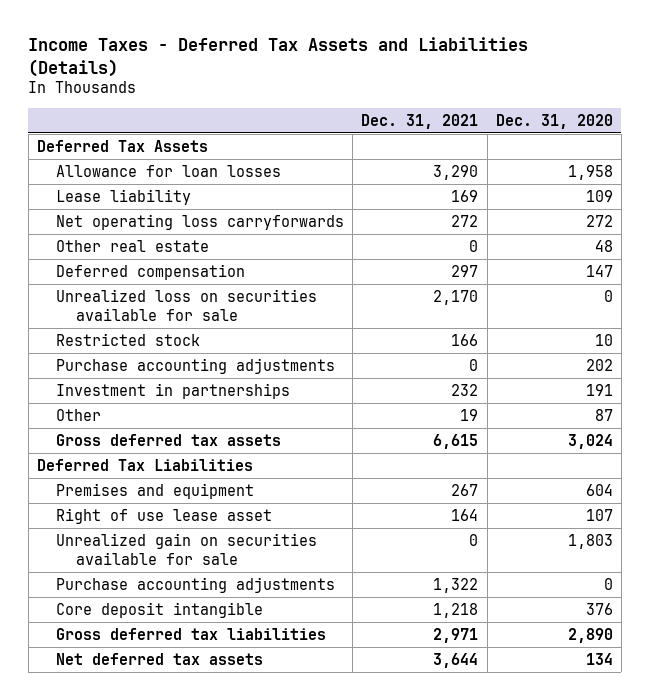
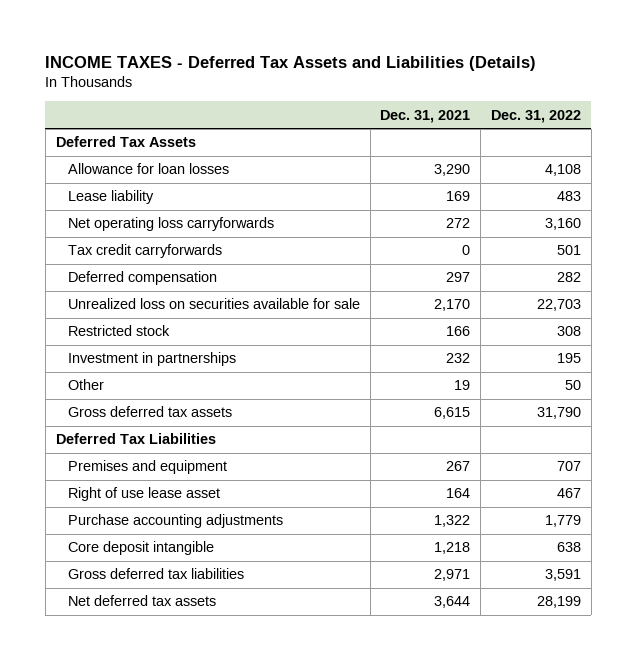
- Income Taxes - Deferred Tax Assets and Liabilities (Details)
+ INCOME TAXES - Deferred Tax Assets and Liabilities (Details)
- | Dec. 31, 2021 | Dec. 31, 2020
+ | Dec. 31, 2021 | Dec. 31, 2022
- Other real estate | 0 | 48
+ Tax credit carryforwards | 0 | 501
- Purchase accounting adjustments | 0 | 202
- Unrealized gain on securities available for sale | 0 | 1,803

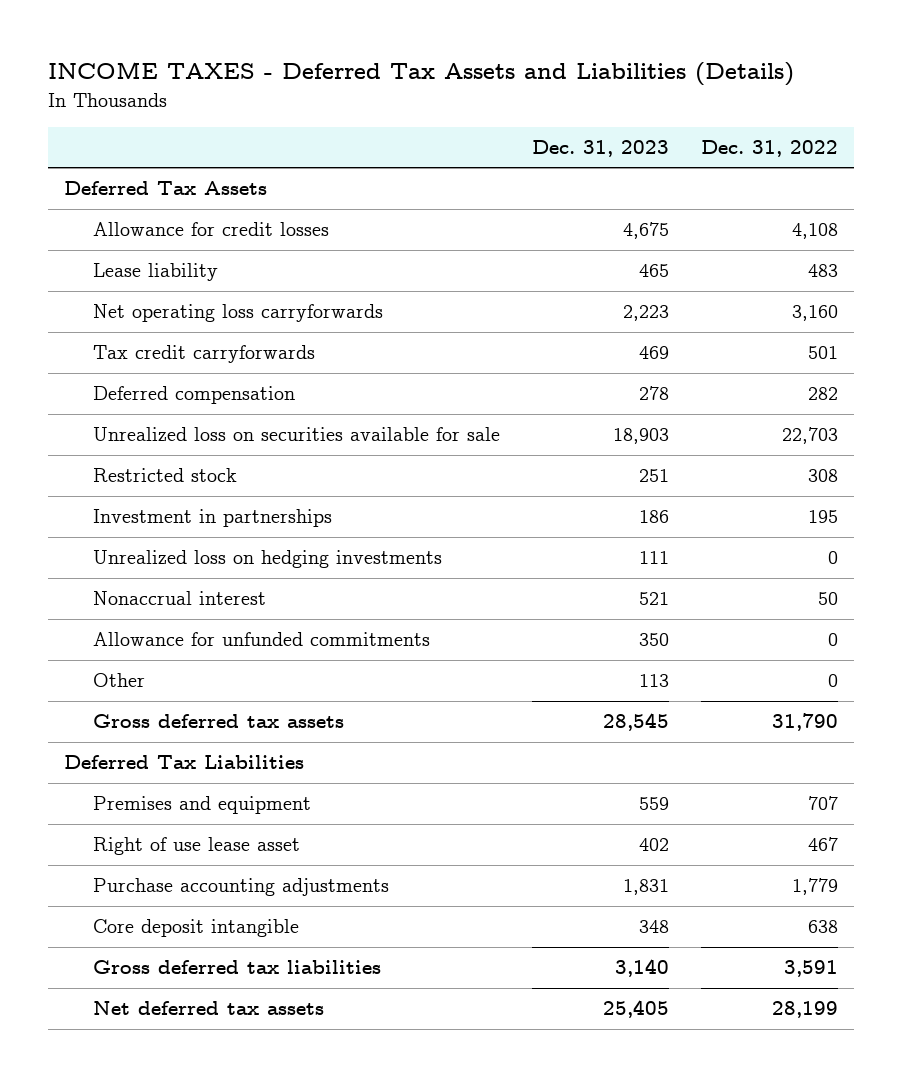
- | Dec. 31, 2021 | Dec. 31, 2022
+ | Dec. 31, 2023 | Dec. 31, 2022
- Allowance for loan losses | 3,290 | 4,108
+ Allowance for credit losses | 4,675 | 4,108
- Other | 19 | 50
+ Unrealized loss on hedging investments | 111 | 0
+ Nonaccrual interest | 521 | 50
+ Allowance for unfunded commitments | 350 | 0
+ Other | 113 | 0

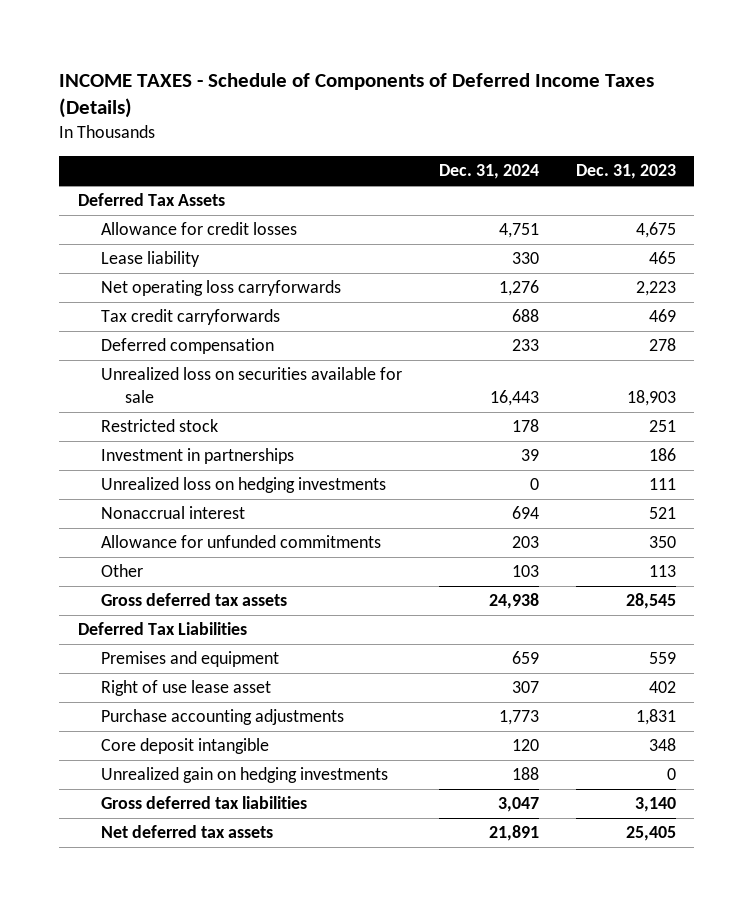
- INCOME TAXES - Deferred Tax Assets and Liabilities (Details)
+ INCOME TAXES - Schedule of Components of Deferred Income Taxes (Details)
- | Dec. 31, 2023 | Dec. 31, 2022
+ | Dec. 31, 2024 | Dec. 31, 2023
+ Unrealized gain on hedging investments | 188 | 0

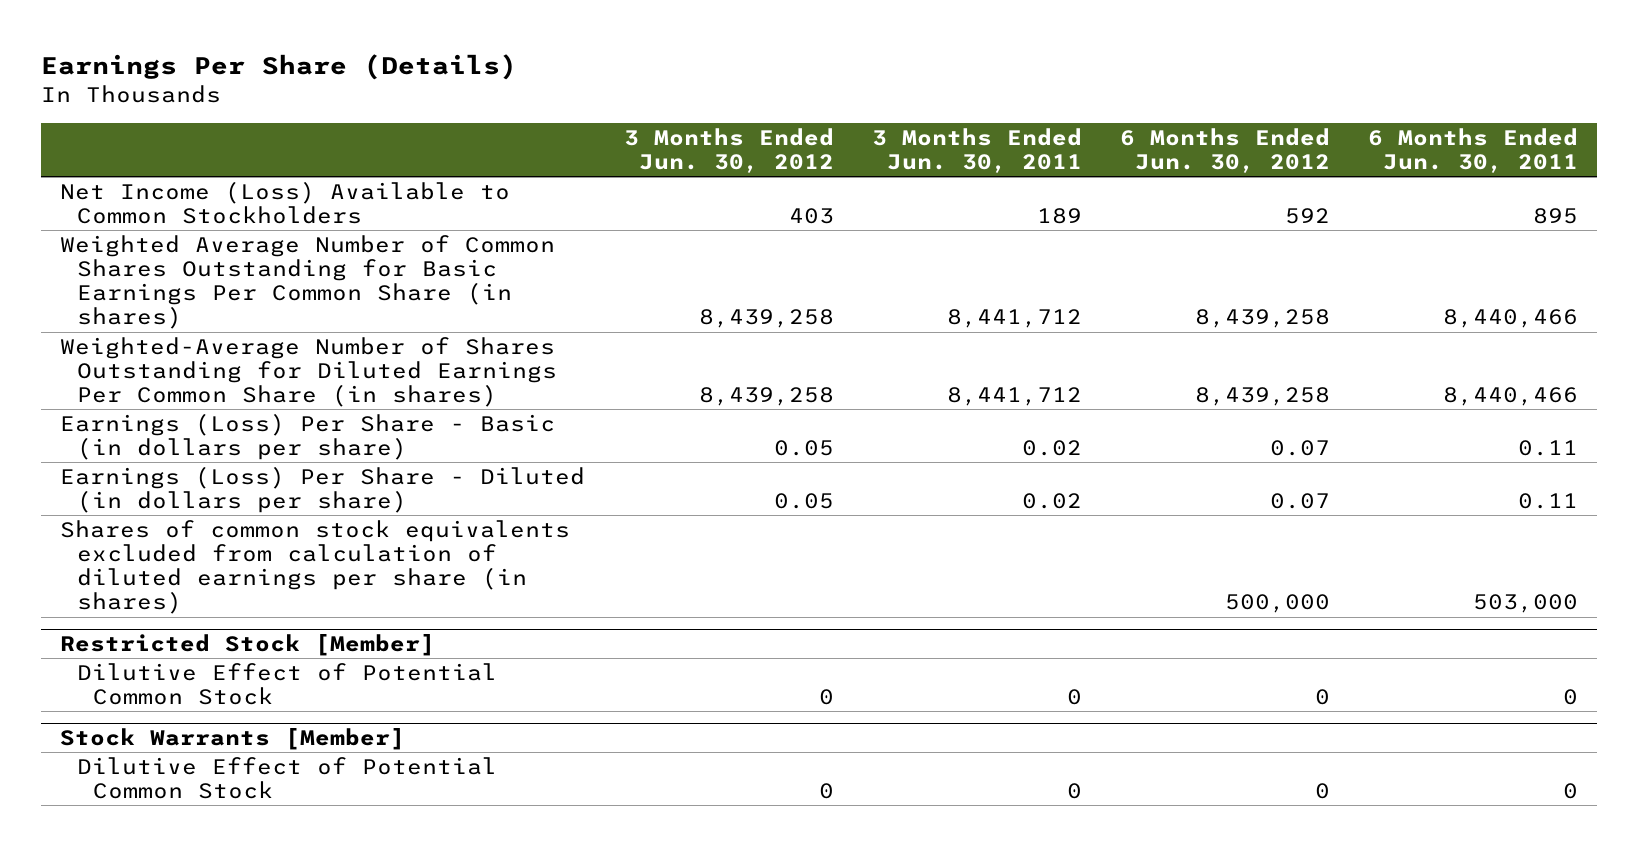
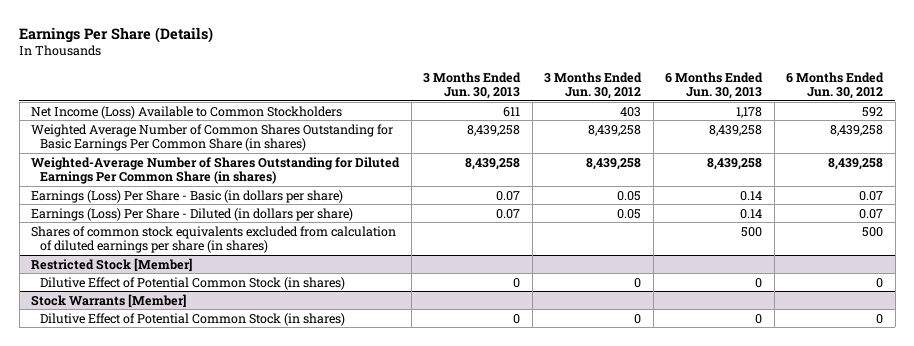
- | 3 Months Ended Jun. 30, 2012 | 3 Months Ended Jun. 30, 2011 | 6 Months Ended Jun. 30, 2012 | 6 Months Ended Jun. 30, 2011
+ | 3 Months Ended Jun. 30, 2013 | 3 Months Ended Jun. 30, 2012 | 6 Months Ended Jun. 30, 2013 | 6 Months Ended Jun. 30, 2012
- Shares of common stock equivalents excluded from calculation of diluted earnings per share (in shares) | | | 500,000 | 503,000
+ Shares of common stock equivalents excluded from calculation of diluted earnings per share (in shares) | | | 500 | 500
@ Restricted Stock [Member]
- Dilutive Effect of Potential Common Stock | 0 | 0 | 0 | 0
+ Dilutive Effect of Potential Common Stock (in shares) | 0 | 0 | 0 | 0
@ Stock Warrants [Member]
- Dilutive Effect of Potential Common Stock | 0 | 0 | 0 | 0
+ Dilutive Effect of Potential Common Stock (in shares) | 0 | 0 | 0 | 0

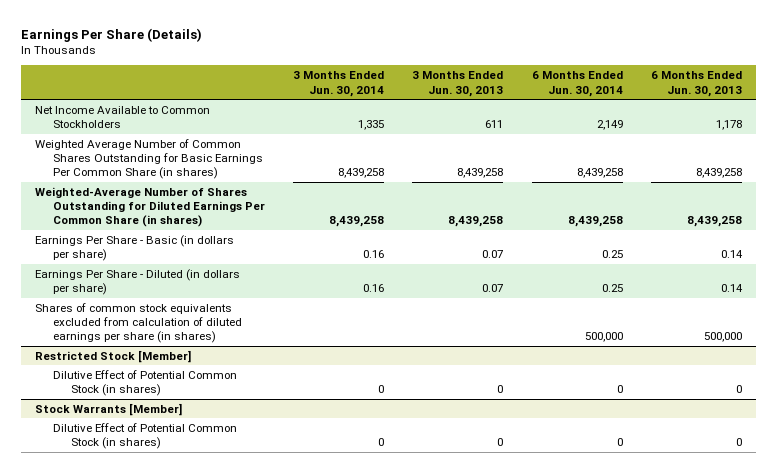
- | 3 Months Ended Jun. 30, 2013 | 3 Months Ended Jun. 30, 2012 | 6 Months Ended Jun. 30, 2013 | 6 Months Ended Jun. 30, 2012
+ | 3 Months Ended Jun. 30, 2014 | 3 Months Ended Jun. 30, 2013 | 6 Months Ended Jun. 30, 2014 | 6 Months Ended Jun. 30, 2013
- Net Income (Loss) Available to Common Stockholders | 611 | 403 | 1,178 | 592
+ Net Income Available to Common Stockholders | 1,335 | 611 | 2,149 | 1,178
- Earnings (Loss) Per Share - Basic (in dollars per share) | 0.07 | 0.05 | 0.14 | 0.07
- Earnings (Loss) Per Share - Diluted (in dollars per share) | 0.07 | 0.05 | 0.14 | 0.07
- Shares of common stock equivalents excluded from calculation of diluted earnings per share (in shares) | | | 500 | 500
+ Earnings Per Share - Basic (in dollars per share) | 0.16 | 0.07 | 0.25 | 0.14
+ Earnings Per Share - Diluted (in dollars per share) | 0.16 | 0.07 | 0.25 | 0.14
+ Shares of common stock equivalents excluded from calculation of diluted earnings per share (in shares) | | | 500,000 | 500,000

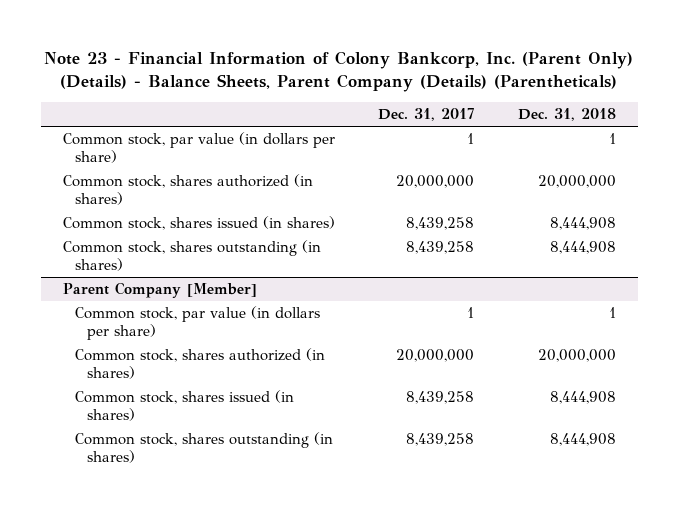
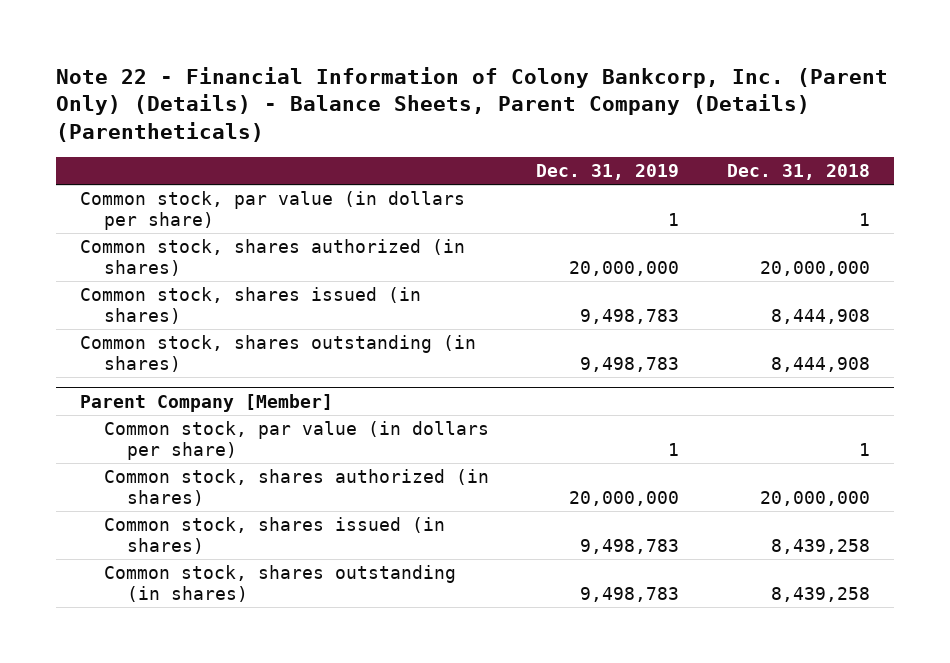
- Note 23 - Financial Information of Colony Bankcorp, Inc. (Parent Only) (Details) - Balance Sheets, Parent Company (Details) (Parentheticals)
+ Note 22 - Financial Information of Colony Bankcorp, Inc. (Parent Only) (Details) - Balance Sheets, Parent Company (Details) (Parentheticals)
- | Dec. 31, 2017 | Dec. 31, 2018
+ | Dec. 31, 2019 | Dec. 31, 2018
@ Parent Company [Member]
- Common stock, shares issued (in shares) | 8,439,258 | 8,444,908
- Common stock, shares outstanding (in shares) | 8,439,258 | 8,444,908
+ Common stock, shares issued (in shares) | 9,498,783 | 8,439,258
+ Common stock, shares outstanding (in shares) | 9,498,783 | 8,439,258

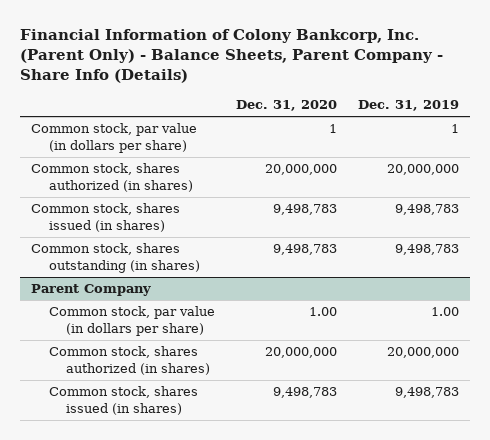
- Note 22 - Financial Information of Colony Bankcorp, Inc. (Parent Only) (Details) - Balance Sheets, Parent Company (Details) (Parentheticals)
+ Financial Information of Colony Bankcorp, Inc. (Parent Only) - Balance Sheets, Parent Company - Share Info (Details)
- | Dec. 31, 2019 | Dec. 31, 2018
+ | Dec. 31, 2020 | Dec. 31, 2019
- Parent Company [Member]
- Common stock, par value (in dollars per share) | 1 | 1
+ Parent Company
+ Common stock, par value (in dollars per share) | 1.00 | 1.00
- Common stock, shares outstanding (in shares) | 9,498,783 | 8,439,258

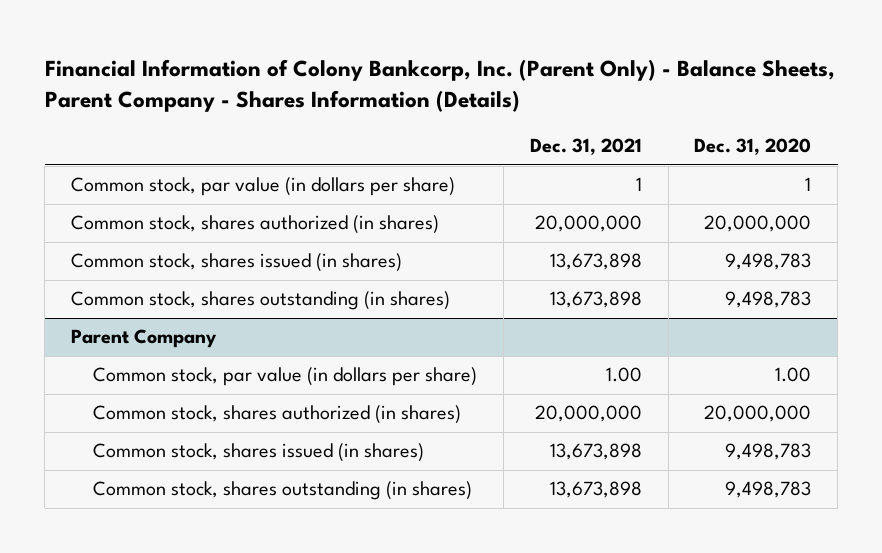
- Financial Information of Colony Bankcorp, Inc. (Parent Only) - Balance Sheets, Parent Company - Share Info (Details)
+ Financial Information of Colony Bankcorp, Inc. (Parent Only) - Balance Sheets, Parent Company - Shares Information (Details)
- | Dec. 31, 2020 | Dec. 31, 2019
+ | Dec. 31, 2021 | Dec. 31, 2020
@ Parent Company
+ Common stock, shares outstanding (in shares) | 13,673,898 | 9,498,783

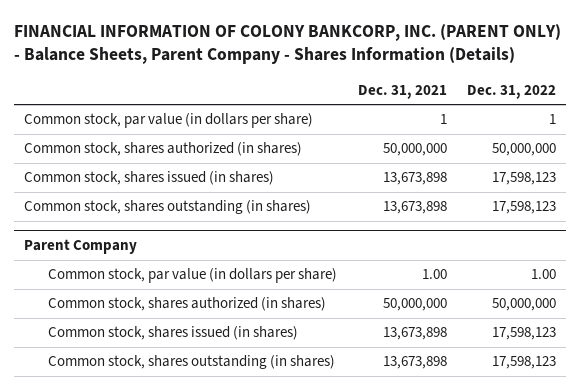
- Financial Information of Colony Bankcorp, Inc. (Parent Only) - Balance Sheets, Parent Company - Shares Information (Details)
+ FINANCIAL INFORMATION OF COLONY BANKCORP, INC. (PARENT ONLY) - Balance Sheets, Parent Company - Shares Information (Details)
- | Dec. 31, 2021 | Dec. 31, 2020
+ | Dec. 31, 2021 | Dec. 31, 2022
- Common stock, shares authorized (in shares) | 20,000,000 | 20,000,000
+ Common stock, shares authorized (in shares) | 50,000,000 | 50,000,000
@ Parent Company
- Common stock, shares authorized (in shares) | 20,000,000 | 20,000,000
+ Common stock, shares authorized (in shares) | 50,000,000 | 50,000,000

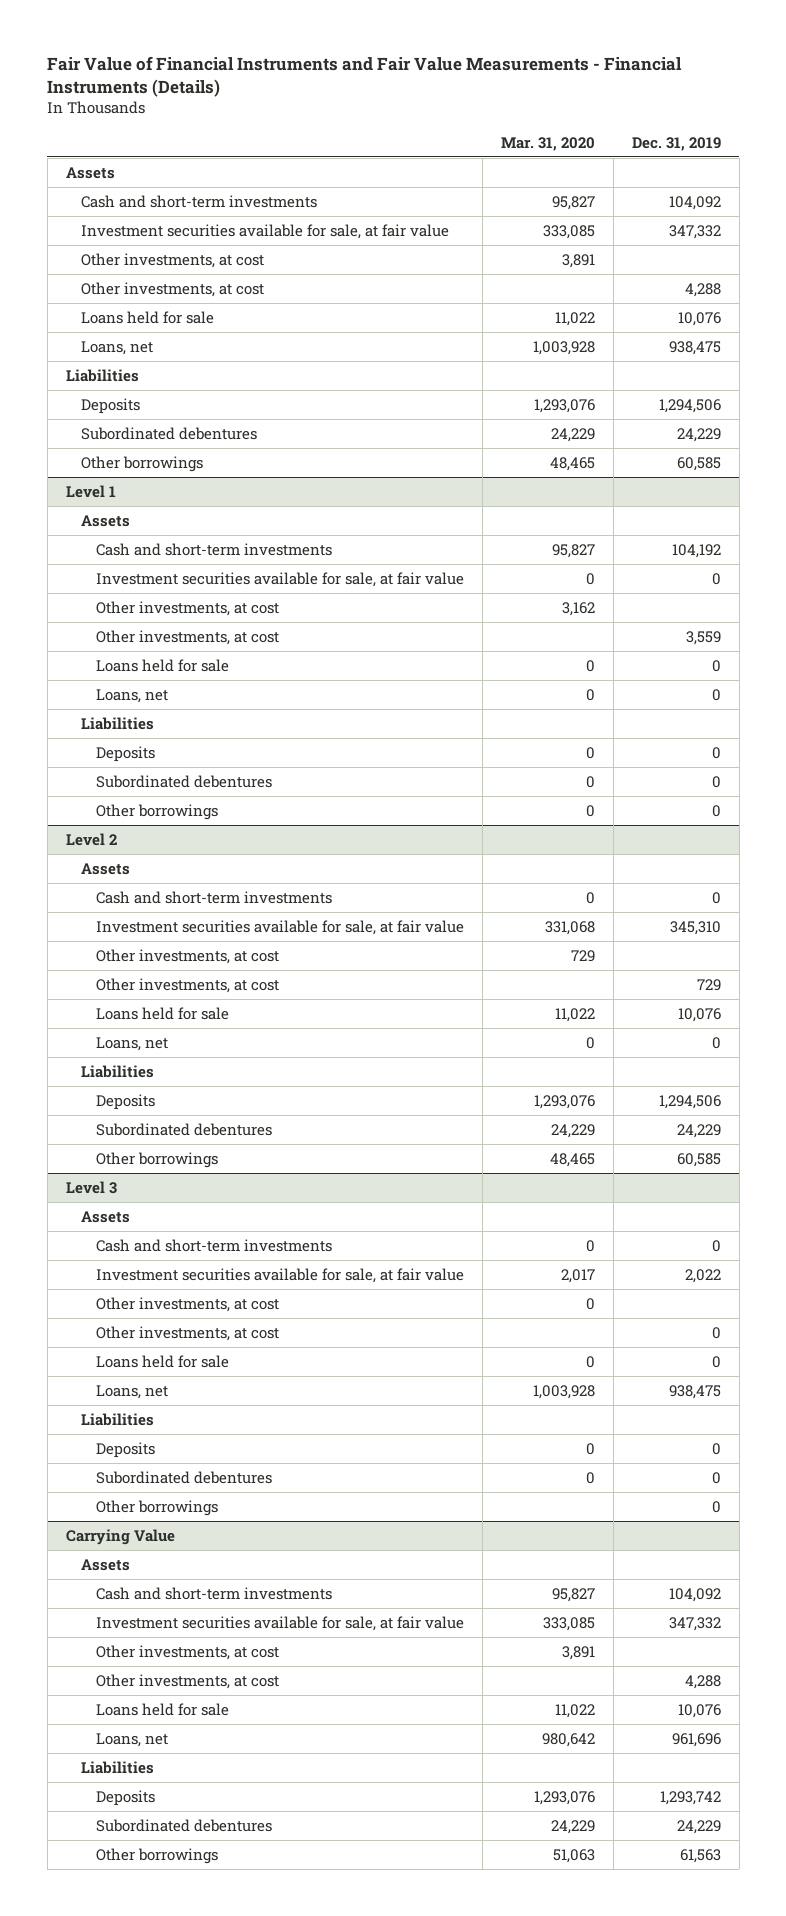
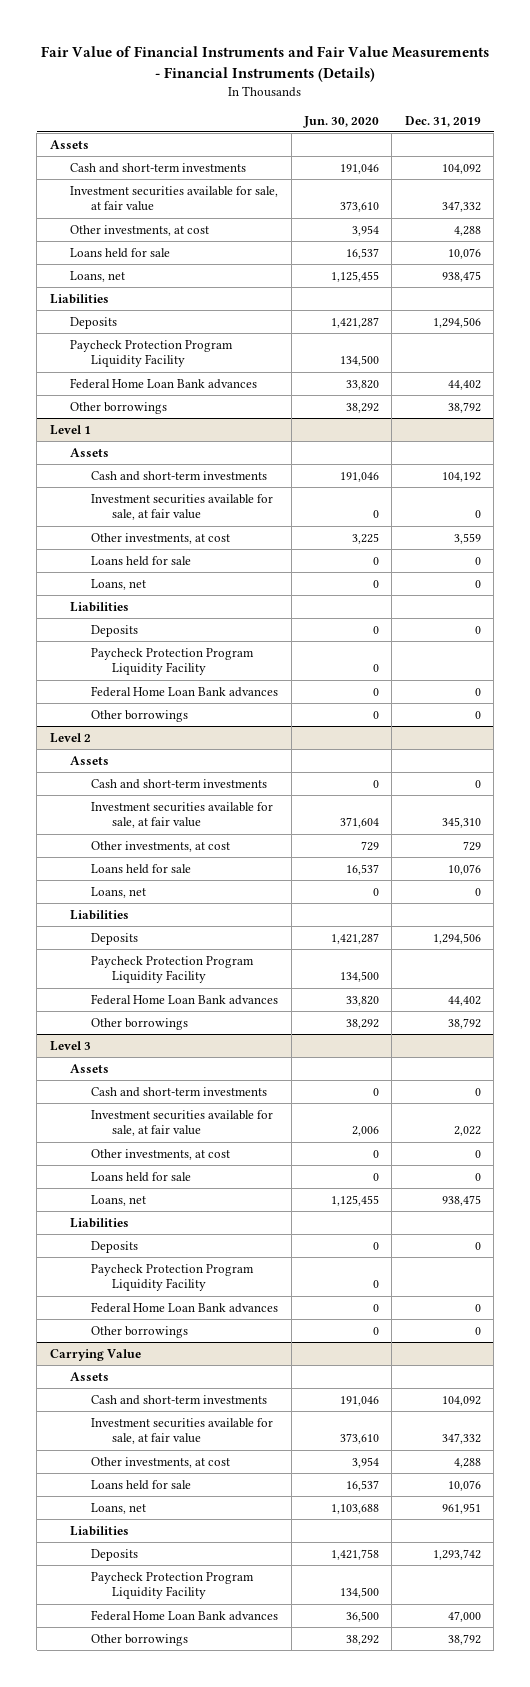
- | Mar. 31, 2020 | Dec. 31, 2019
+ | Jun. 30, 2020 | Dec. 31, 2019
- Other investments, at cost | 3,891 |
- Subordinated debentures | 24,229 | 24,229
- Other borrowings | 48,465 | 60,585
+ Paycheck Protection Program Liquidity Facility | 134,500 |
+ Federal Home Loan Bank advances | 33,820 | 44,402
+ Other borrowings | 38,292 | 38,792
@ Level 1
- Other investments, at cost | 3,162 |
- Subordinated debentures | 0 | 0
+ Paycheck Protection Program Liquidity Facility | 0 |
+ Federal Home Loan Bank advances | 0 | 0
@ Level 2
- Other investments, at cost | 729 |
- Subordinated debentures | 24,229 | 24,229
- Other borrowings | 48,465 | 60,585
+ Paycheck Protection Program Liquidity Facility | 134,500 |
+ Federal Home Loan Bank advances | 33,820 | 44,402
+ Other borrowings | 38,292 | 38,792
@ Level 3
- Other investments, at cost | 0 |
- Subordinated debentures | 0 | 0
+ Paycheck Protection Program Liquidity Facility | 0 |
+ Federal Home Loan Bank advances | 0 | 0
@ Carrying Value
- Other investments, at cost | 3,891 |
- Loans, net | 980,642 | 961,696
+ Loans, net | 1,103,688 | 961,951
- Subordinated debentures | 24,229 | 24,229
- Other borrowings | 51,063 | 61,563
+ Paycheck Protection Program Liquidity Facility | 134,500 |
+ Federal Home Loan Bank advances | 36,500 | 47,000
+ Other borrowings | 38,292 | 38,792

